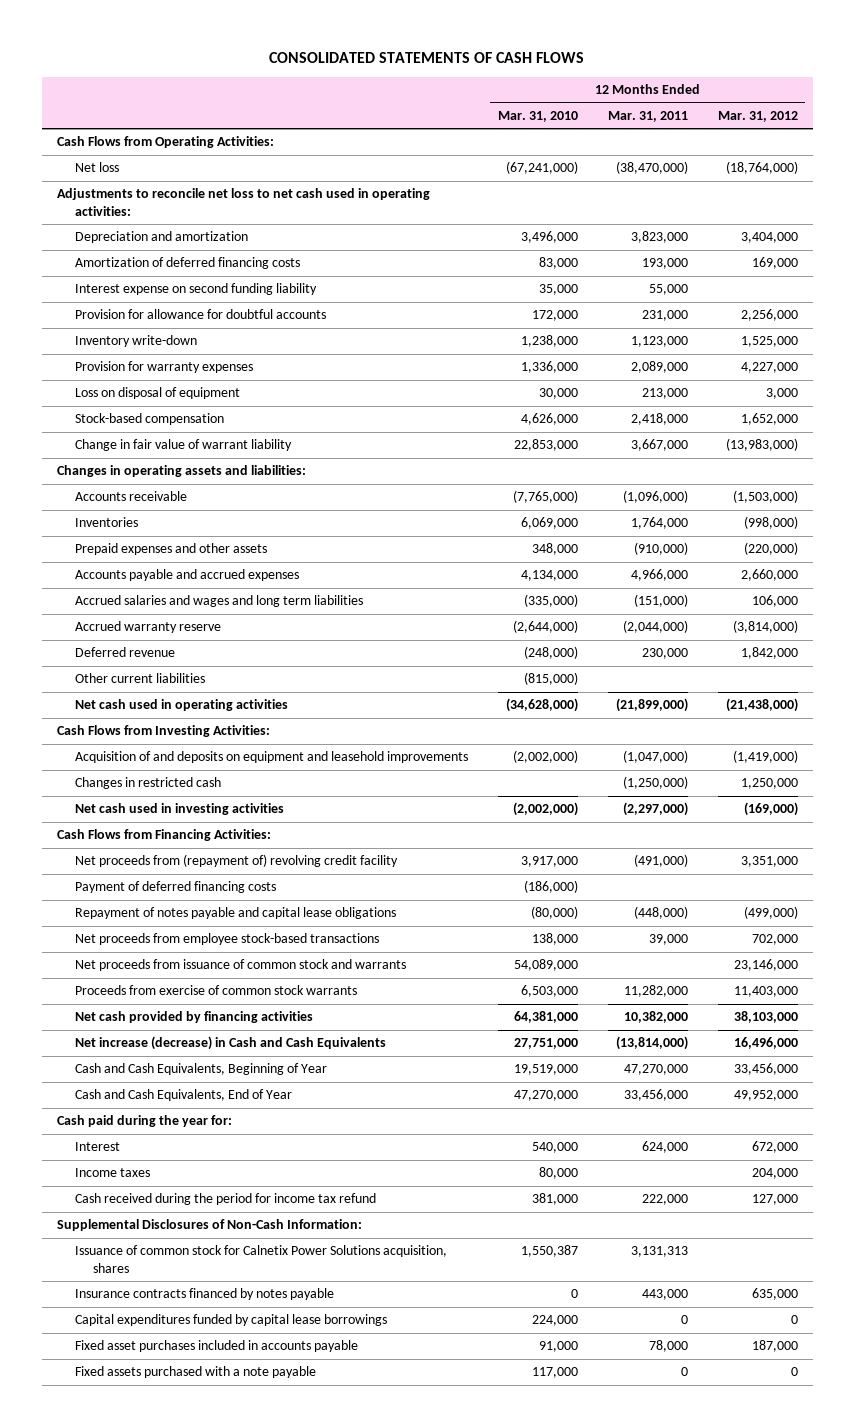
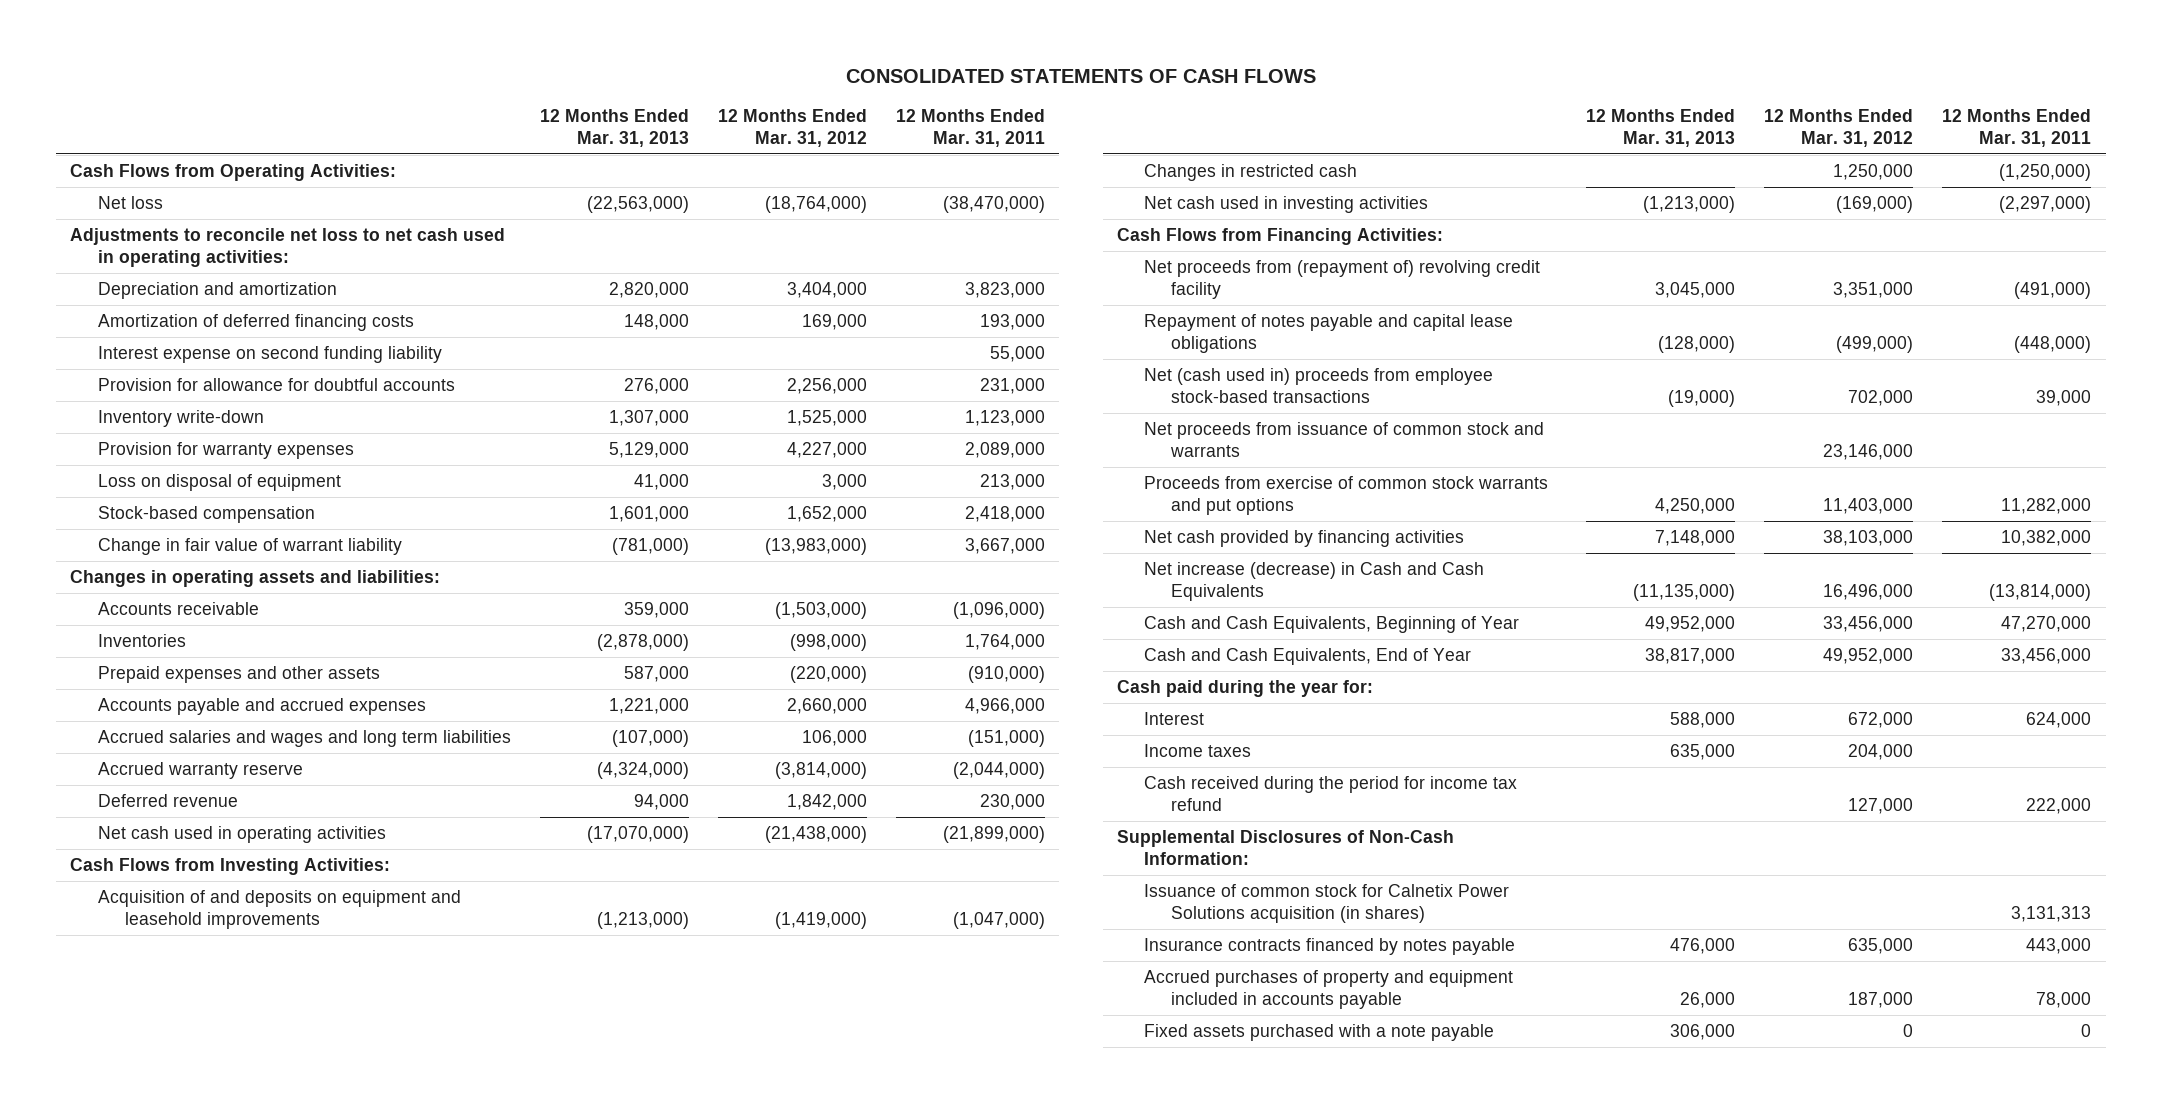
- | 12 Months Ended Mar. 31, 2010 | 12 Months Ended Mar. 31, 2011 | 12 Months Ended Mar. 31, 2012
+ | 12 Months Ended Mar. 31, 2013 | 12 Months Ended Mar. 31, 2012 | 12 Months Ended Mar. 31, 2011
- Other current liabilities | (815,000) | |
- Payment of deferred financing costs | (186,000) | |
- Net proceeds from employee stock-based transactions | 138,000 | 39,000 | 702,000
+ Net (cash used in) proceeds from employee stock-based transactions | (19,000) | 702,000 | 39,000
- Proceeds from exercise of common stock warrants | 6,503,000 | 11,282,000 | 11,403,000
+ Proceeds from exercise of common stock warrants and put options | 4,250,000 | 11,403,000 | 11,282,000
- Issuance of common stock for Calnetix Power Solutions acquisition, shares | 1,550,387 | 3,131,313 |
+ Issuance of common stock for Calnetix Power Solutions acquisition (in shares) | | | 3,131,313
- Capital expenditures funded by capital lease borrowings | 224,000 | 0 | 0
- Fixed asset purchases included in accounts payable | 91,000 | 78,000 | 187,000
+ Accrued purchases of property and equipment included in accounts payable | 26,000 | 187,000 | 78,000

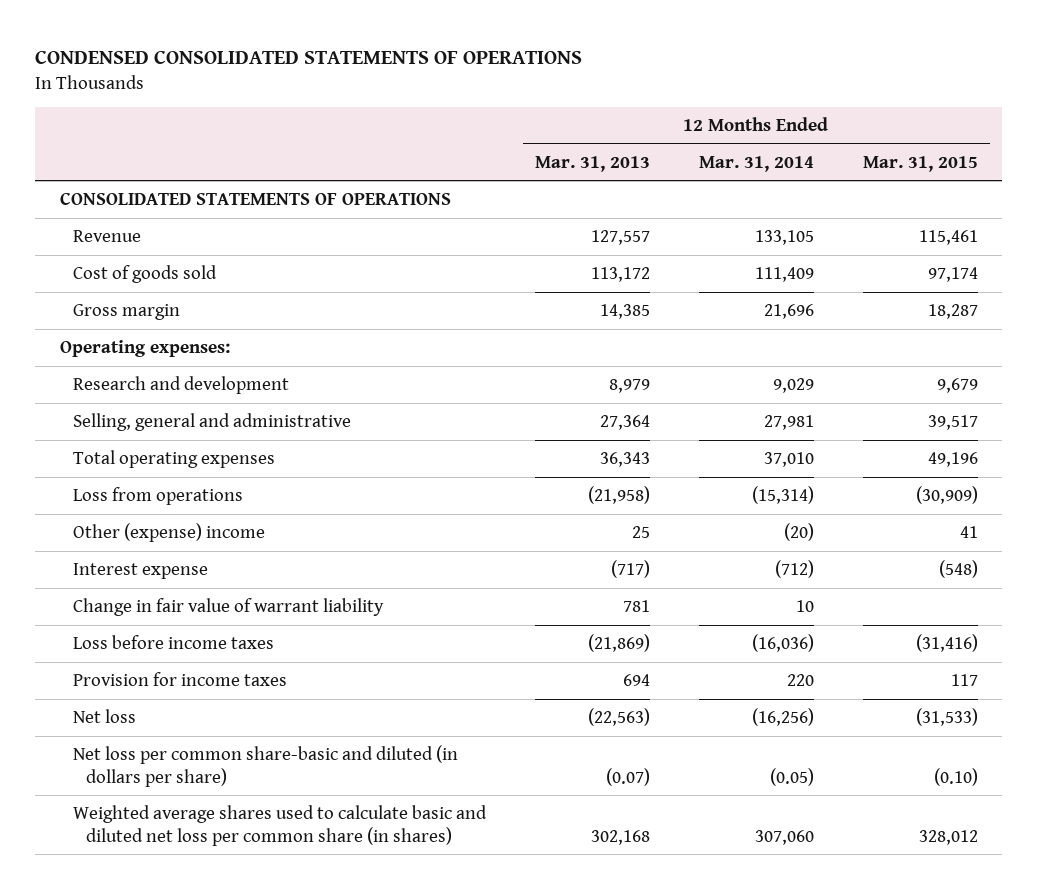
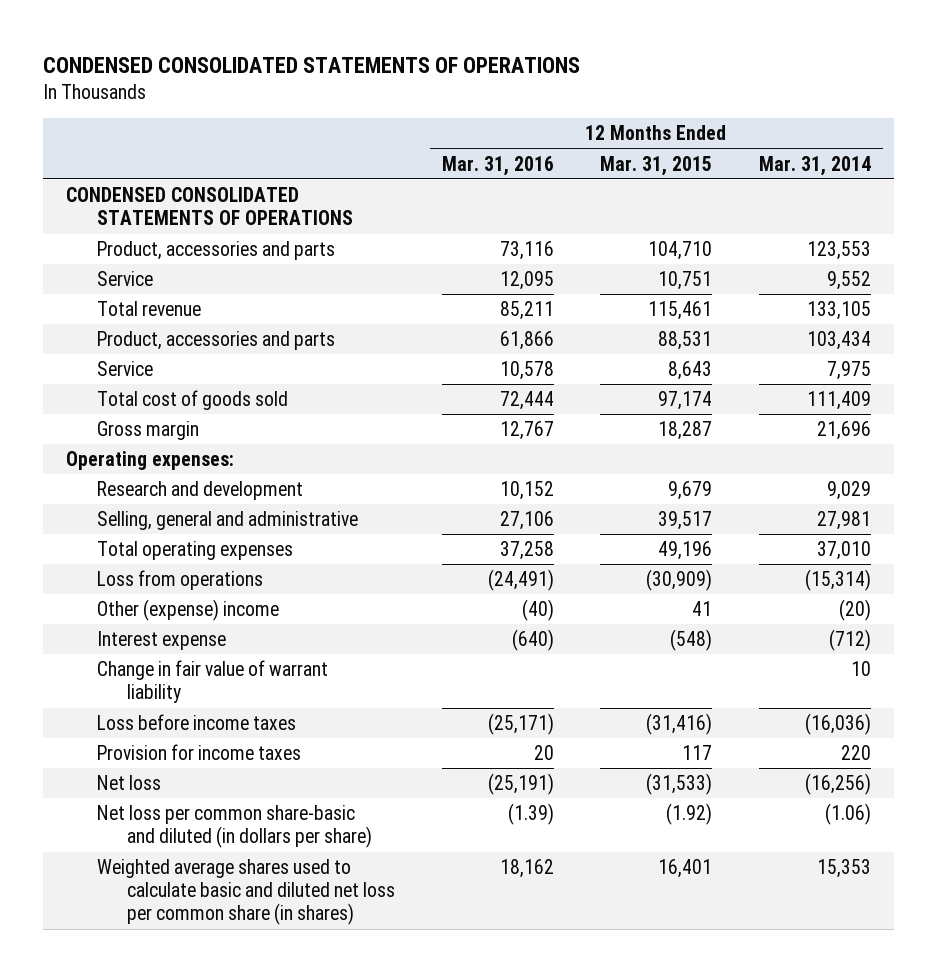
- | 12 Months Ended Mar. 31, 2013 | 12 Months Ended Mar. 31, 2014 | 12 Months Ended Mar. 31, 2015
+ | 12 Months Ended Mar. 31, 2016 | 12 Months Ended Mar. 31, 2015 | 12 Months Ended Mar. 31, 2014
- CONSOLIDATED STATEMENTS OF OPERATIONS
- Revenue | 127,557 | 133,105 | 115,461
- Cost of goods sold | 113,172 | 111,409 | 97,174
+ CONDENSED CONSOLIDATED STATEMENTS OF OPERATIONS
+ Product, accessories and parts | 73,116 | 104,710 | 123,553
+ Service | 12,095 | 10,751 | 9,552
+ Total revenue | 85,211 | 115,461 | 133,105
+ Product, accessories and parts | 61,866 | 88,531 | 103,434
+ Service | 10,578 | 8,643 | 7,975
+ Total cost of goods sold | 72,444 | 97,174 | 111,409
- Net loss per common share-basic and diluted (in dollars per share) | (0.07) | (0.05) | (0.10)
- Weighted average shares used to calculate basic and diluted net loss per common share (in shares) | 302,168 | 307,060 | 328,012
+ Net loss per common share-basic and diluted (in dollars per share) | (1.39) | (1.92) | (1.06)
+ Weighted average shares used to calculate basic and diluted net loss per common share (in shares) | 18,162 | 16,401 | 15,353

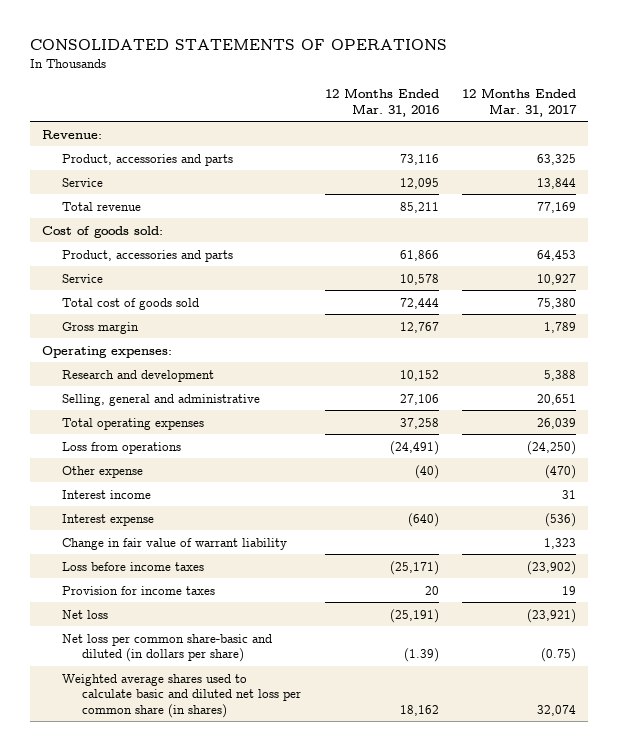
- CONDENSED CONSOLIDATED STATEMENTS OF OPERATIONS
+ CONSOLIDATED STATEMENTS OF OPERATIONS
- | 12 Months Ended Mar. 31, 2016 | 12 Months Ended Mar. 31, 2015 | 12 Months Ended Mar. 31, 2014
+ | 12 Months Ended Mar. 31, 2016 | 12 Months Ended Mar. 31, 2017
- CONDENSED CONSOLIDATED STATEMENTS OF OPERATIONS
+ Revenue:
+ Cost of goods sold:
- Other (expense) income | (40) | 41 | (20)
+ Other expense | (40) | (470)
+ Interest income | | 31

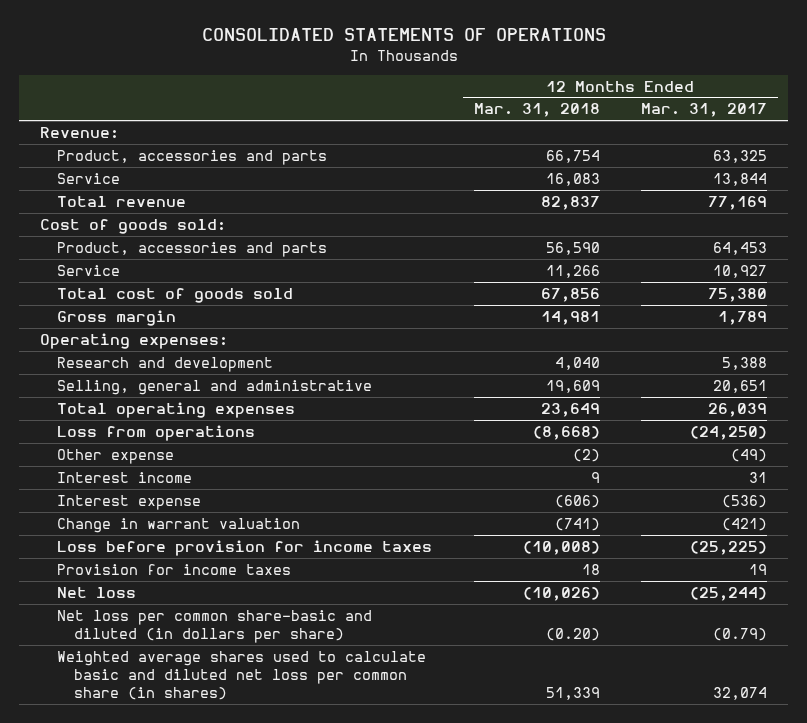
- | 12 Months Ended Mar. 31, 2016 | 12 Months Ended Mar. 31, 2017
+ | 12 Months Ended Mar. 31, 2018 | 12 Months Ended Mar. 31, 2017
- Other expense | (40) | (470)
+ Other expense | (2) | (49)
- Change in fair value of warrant liability | | 1,323
- Loss before income taxes | (25,171) | (23,902)
+ Change in warrant valuation | (741) | (421)
+ Loss before provision for income taxes | (10,008) | (25,225)
- Net loss | (25,191) | (23,921)
- Net loss per common share-basic and diluted (in dollars per share) | (1.39) | (0.75)
+ Net loss | (10,026) | (25,244)
+ Net loss per common share-basic and diluted (in dollars per share) | (0.20) | (0.79)

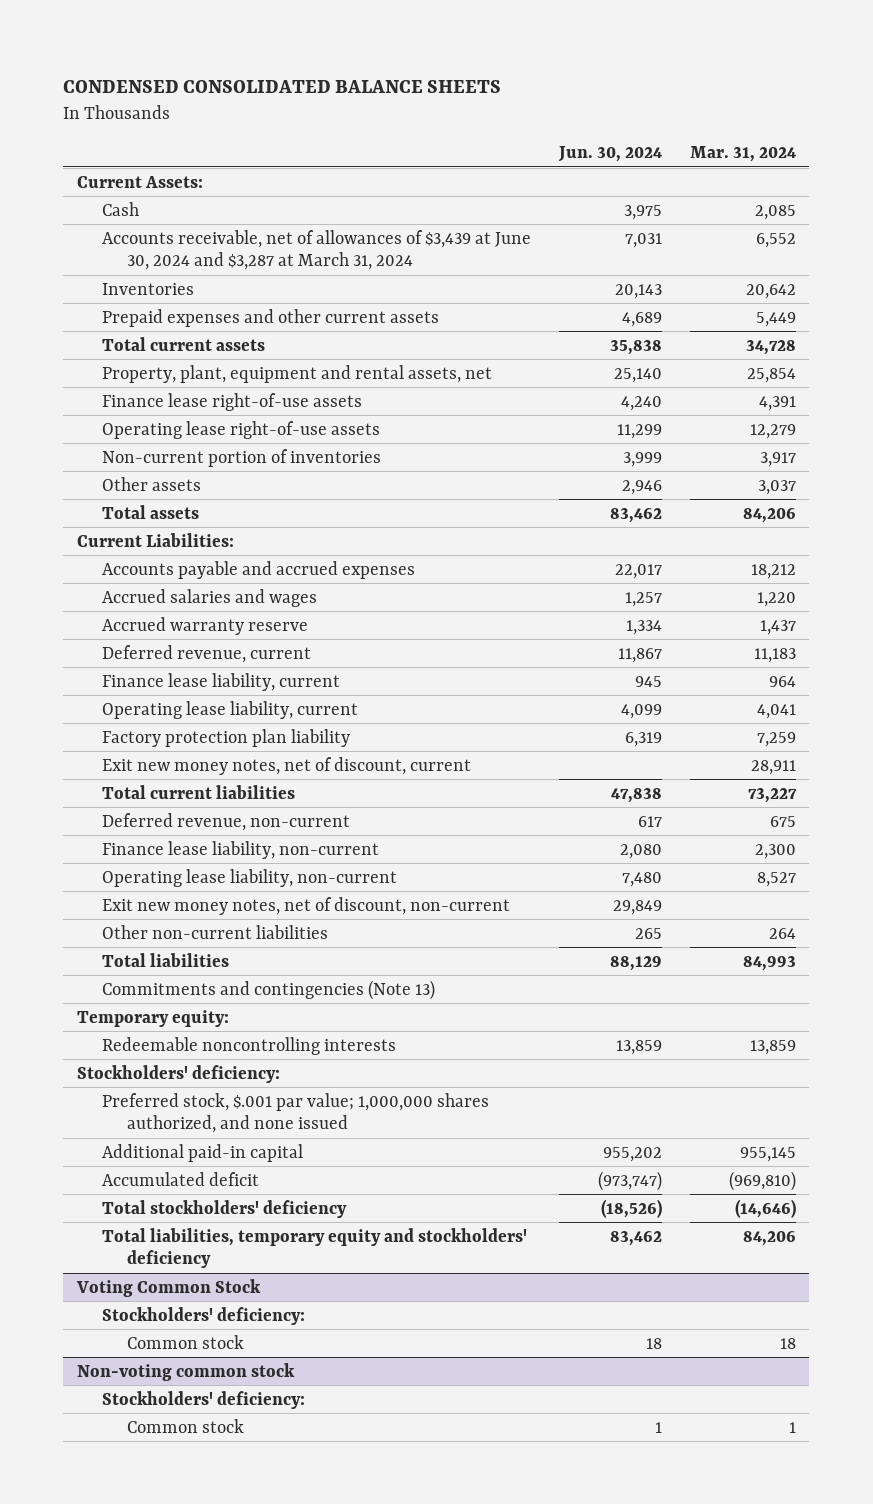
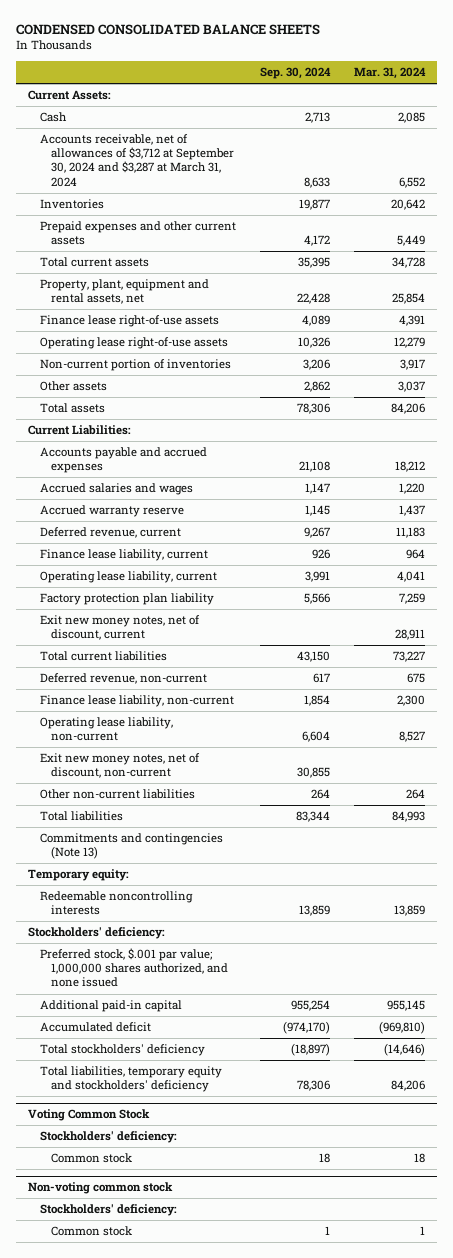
- | Jun. 30, 2024 | Mar. 31, 2024
+ | Sep. 30, 2024 | Mar. 31, 2024
- Accounts receivable, net of allowances of $3,439 at June 30, 2024 and $3,287 at March 31, 2024 | 7,031 | 6,552
+ Accounts receivable, net of allowances of $3,712 at September 30, 2024 and $3,287 at March 31, 2024 | 8,633 | 6,552

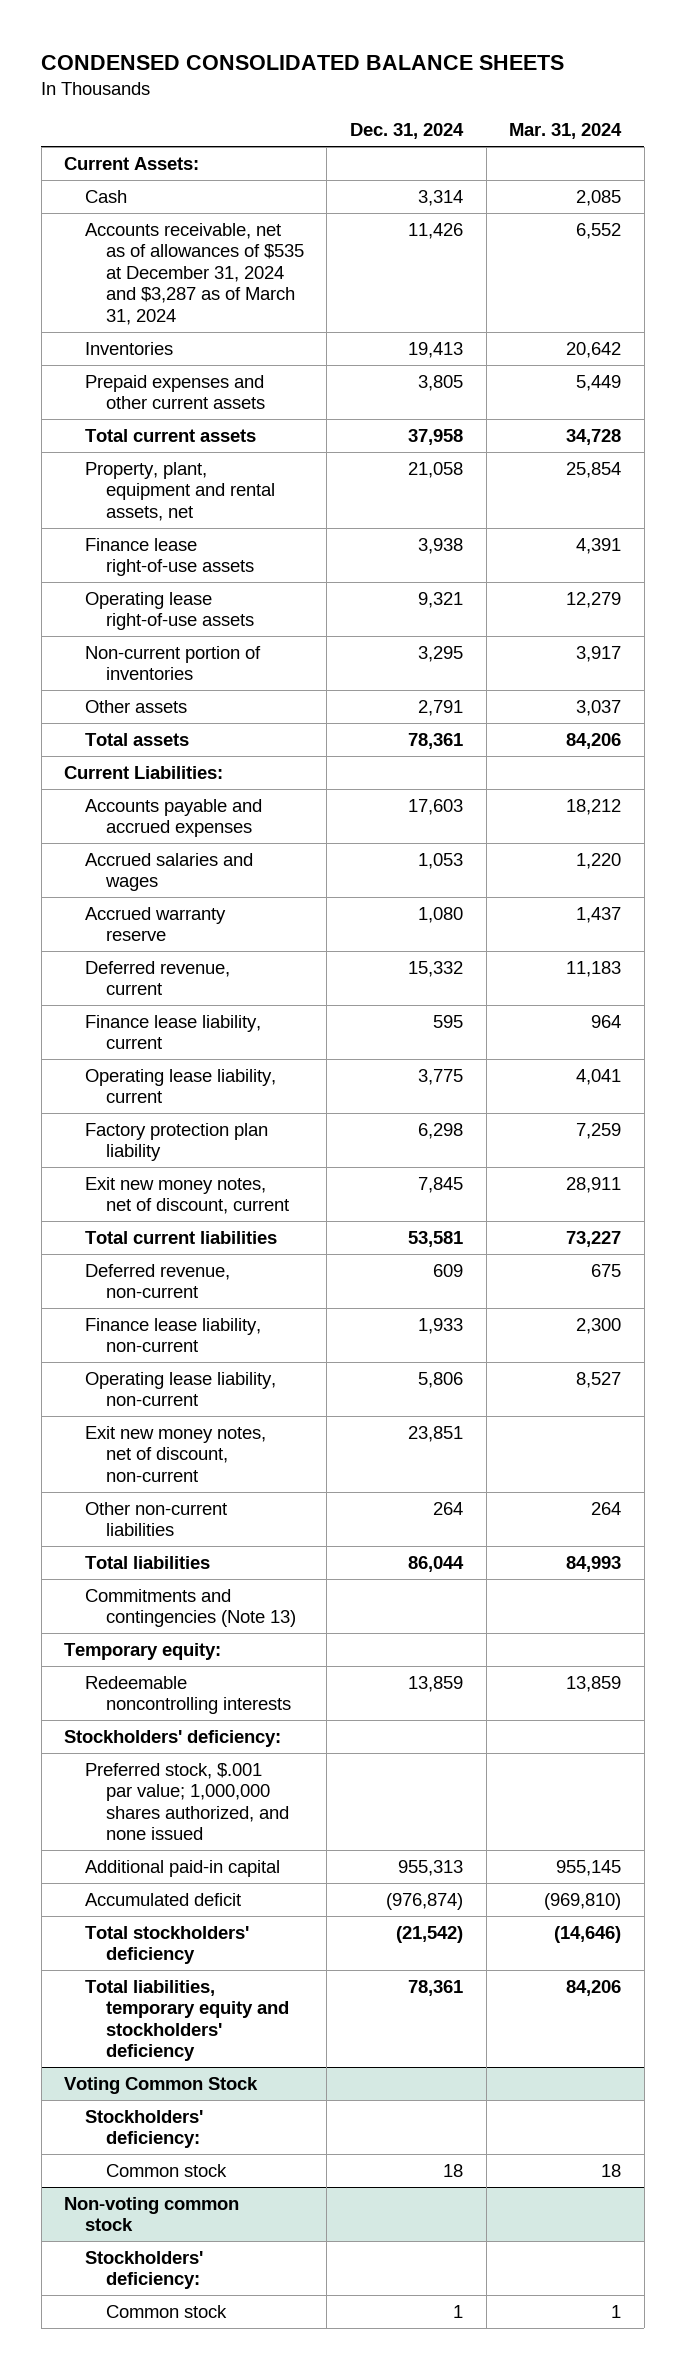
- | Sep. 30, 2024 | Mar. 31, 2024
+ | Dec. 31, 2024 | Mar. 31, 2024
- Accounts receivable, net of allowances of $3,712 at September 30, 2024 and $3,287 at March 31, 2024 | 8,633 | 6,552
+ Accounts receivable, net as of allowances of $535 at December 31, 2024 and $3,287 as of March 31, 2024 | 11,426 | 6,552

